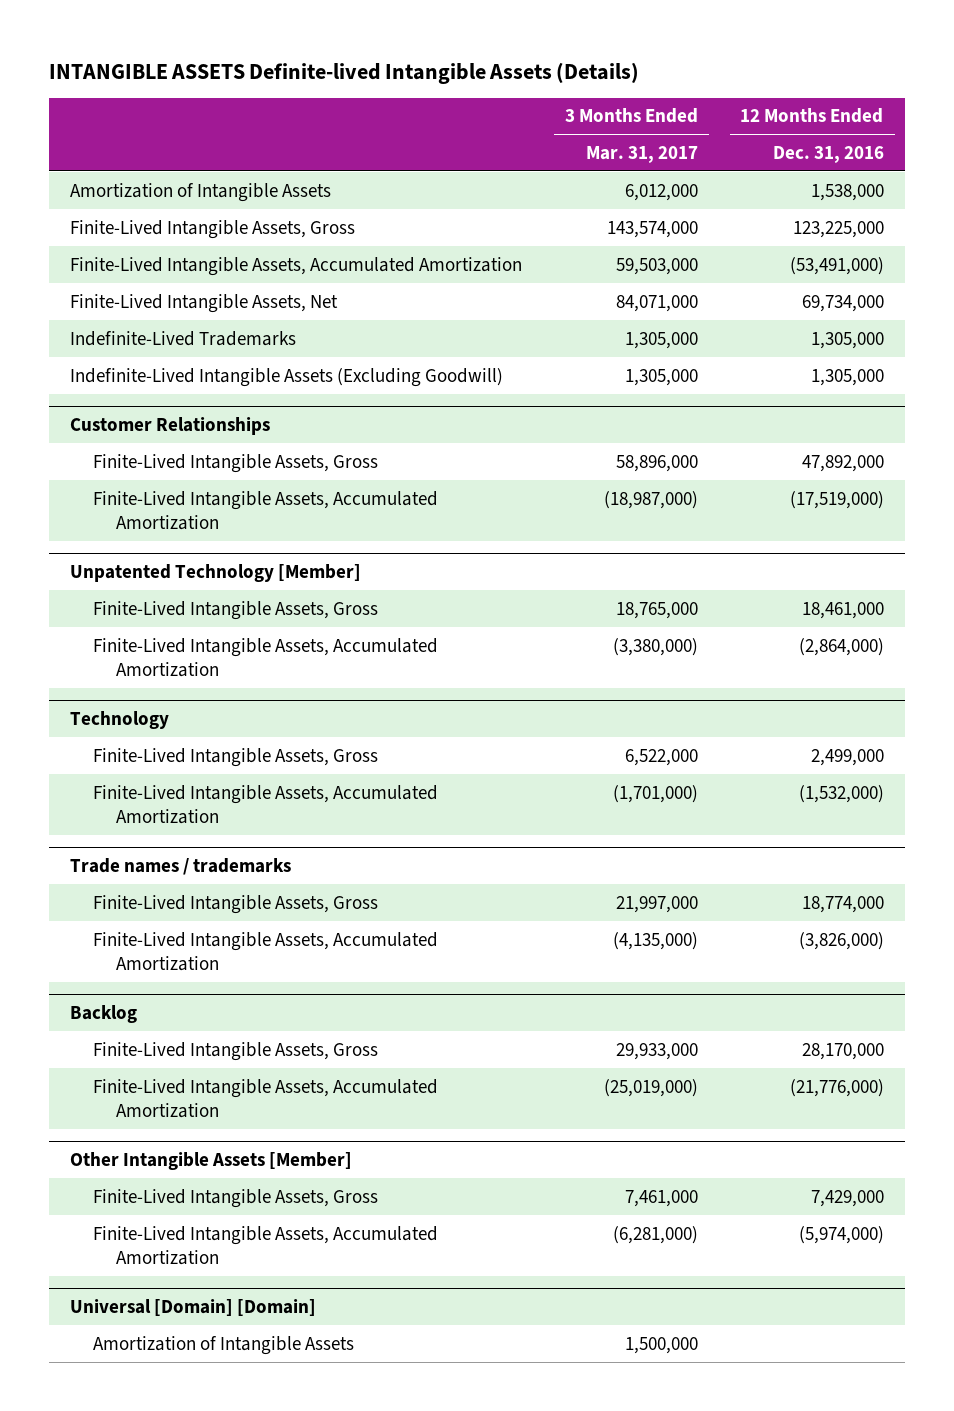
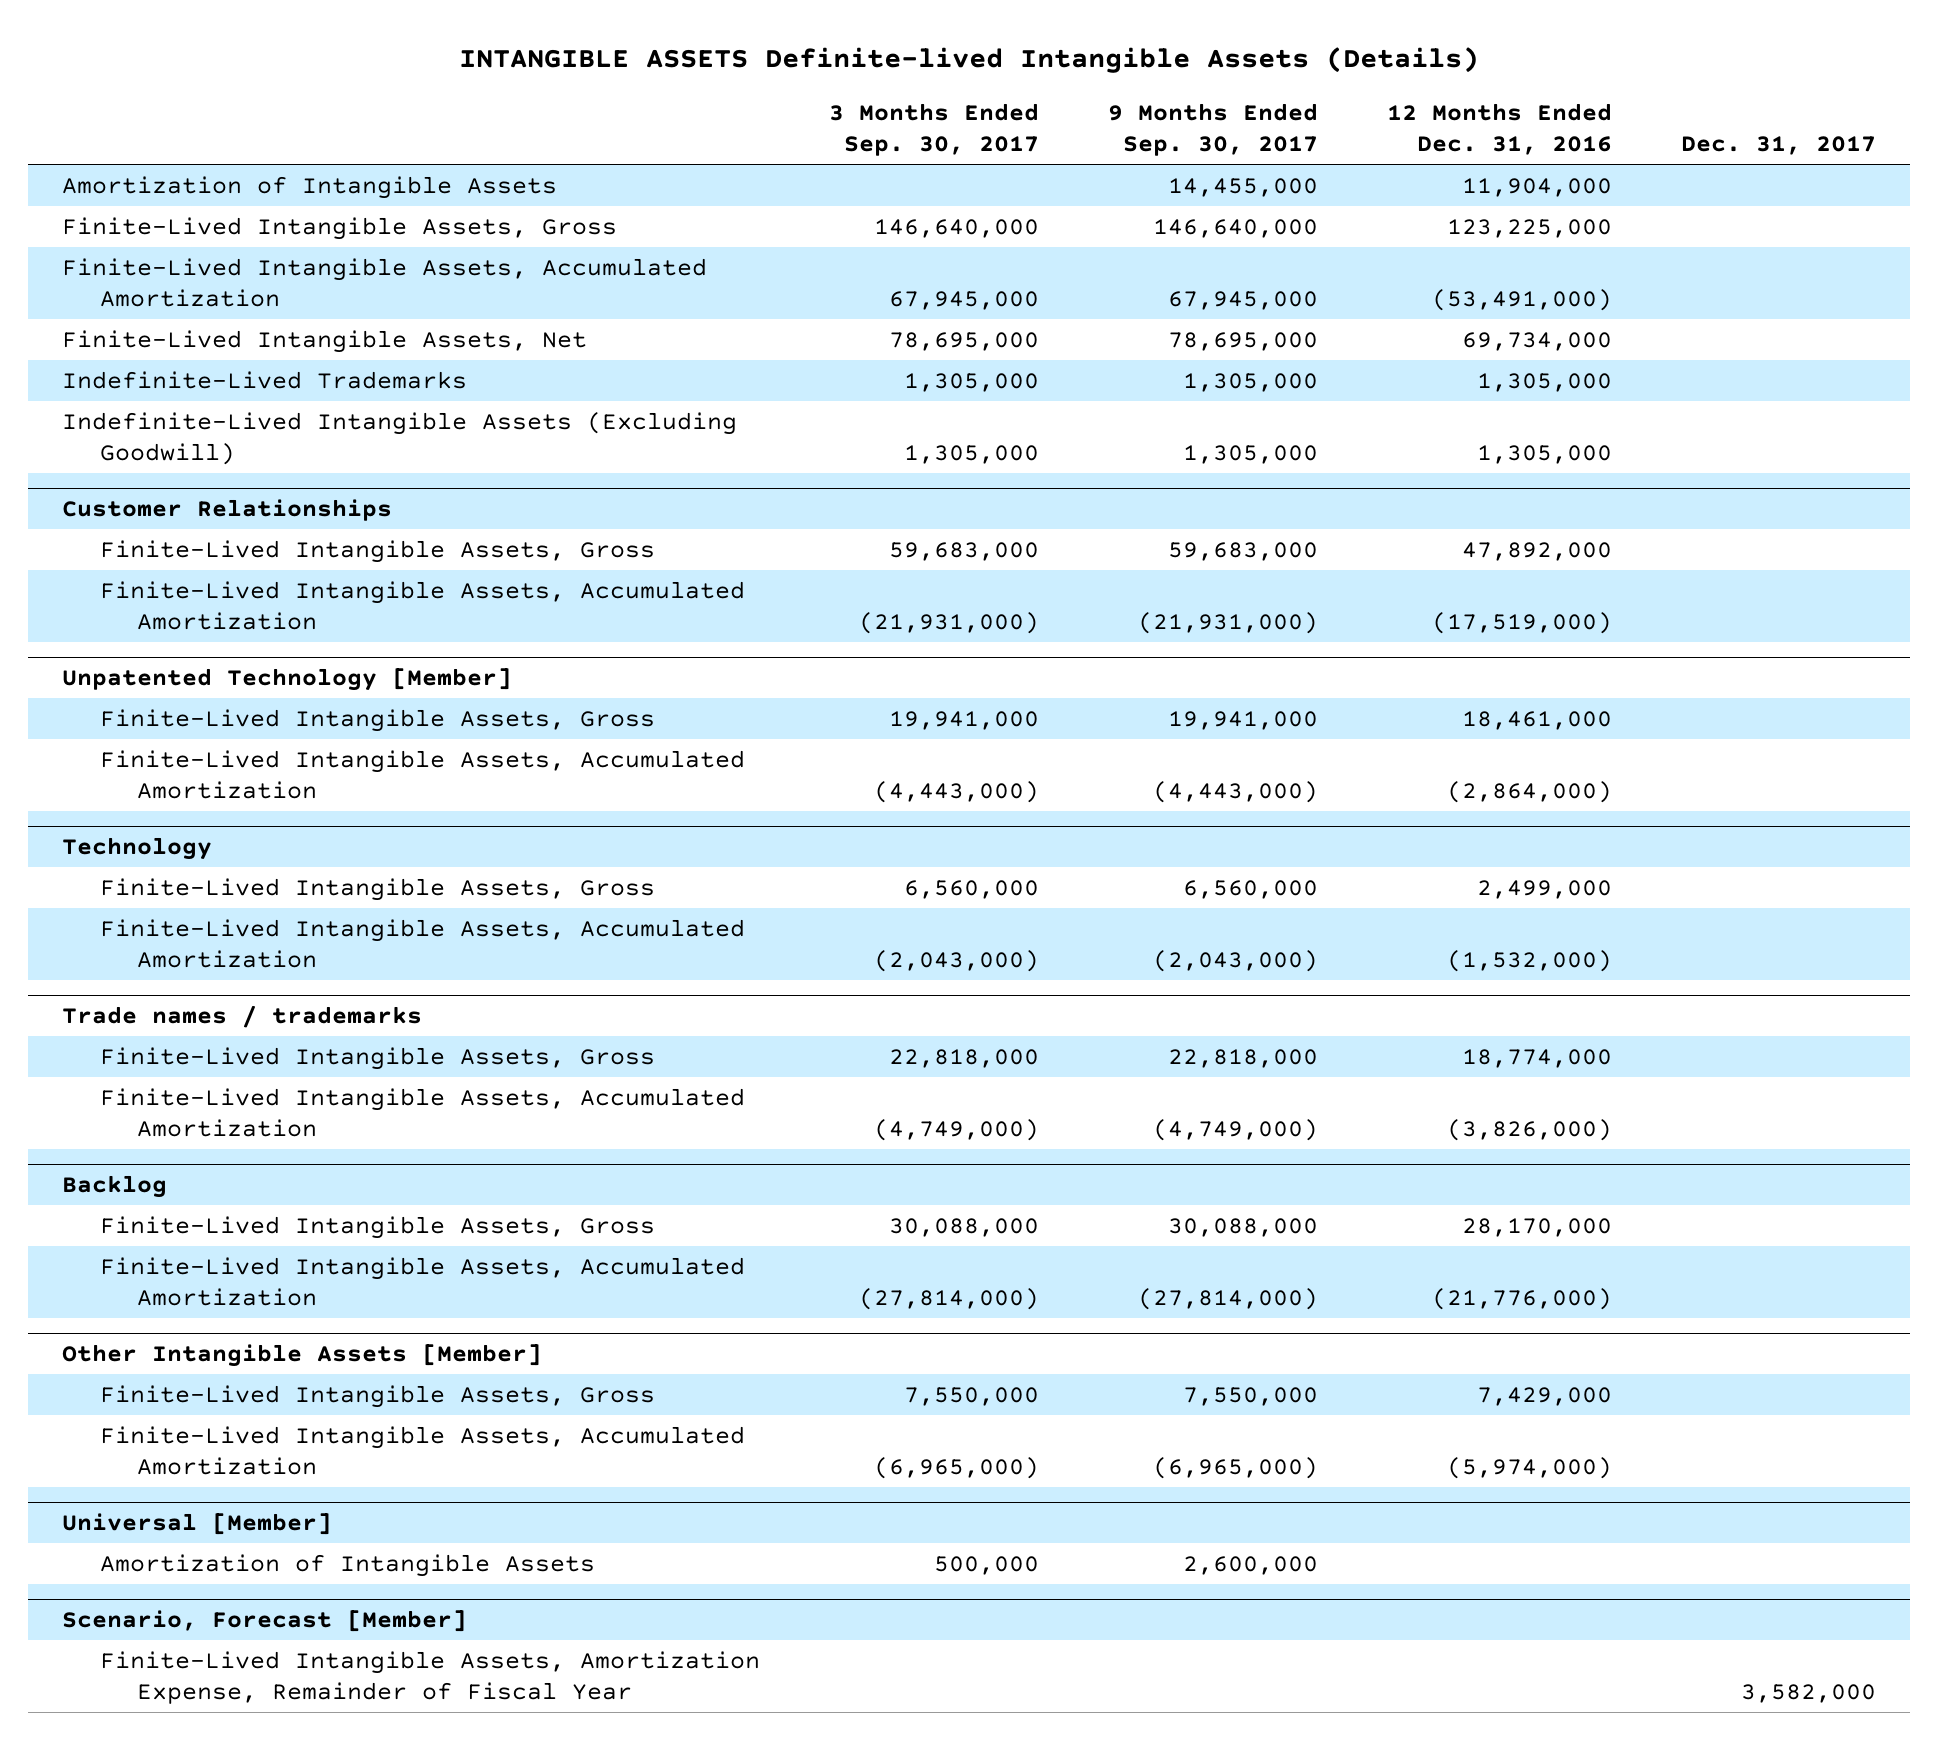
- | 3 Months Ended Mar. 31, 2017 | 12 Months Ended Dec. 31, 2016
+ | 3 Months Ended Sep. 30, 2017 | 9 Months Ended Sep. 30, 2017 | 12 Months Ended Dec. 31, 2016 | Dec. 31, 2017
- Amortization of Intangible Assets | 6,012,000 | 1,538,000
+ Amortization of Intangible Assets | | 14,455,000 | 11,904,000 |
- Universal [Domain] [Domain]
+ Universal [Member]
+ Scenario, Forecast [Member]
+ Finite-Lived Intangible Assets, Amortization Expense, Remainder of Fiscal Year | | | | 3,582,000

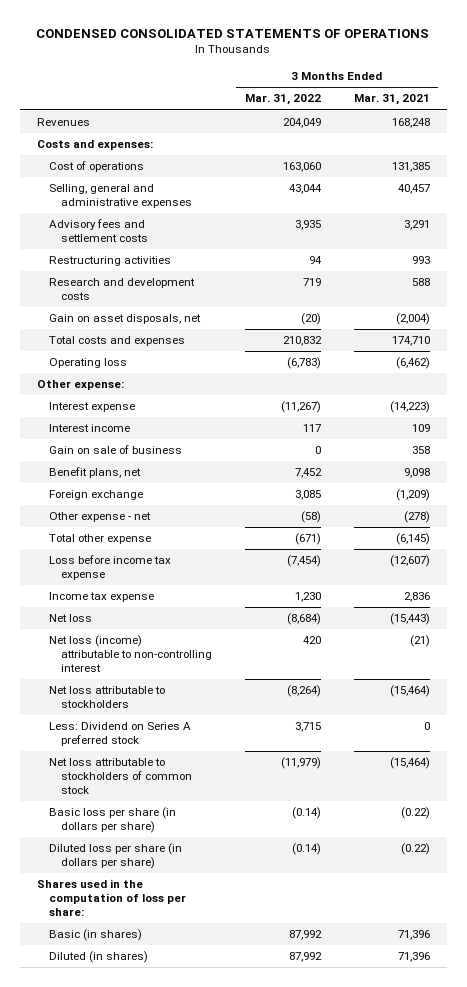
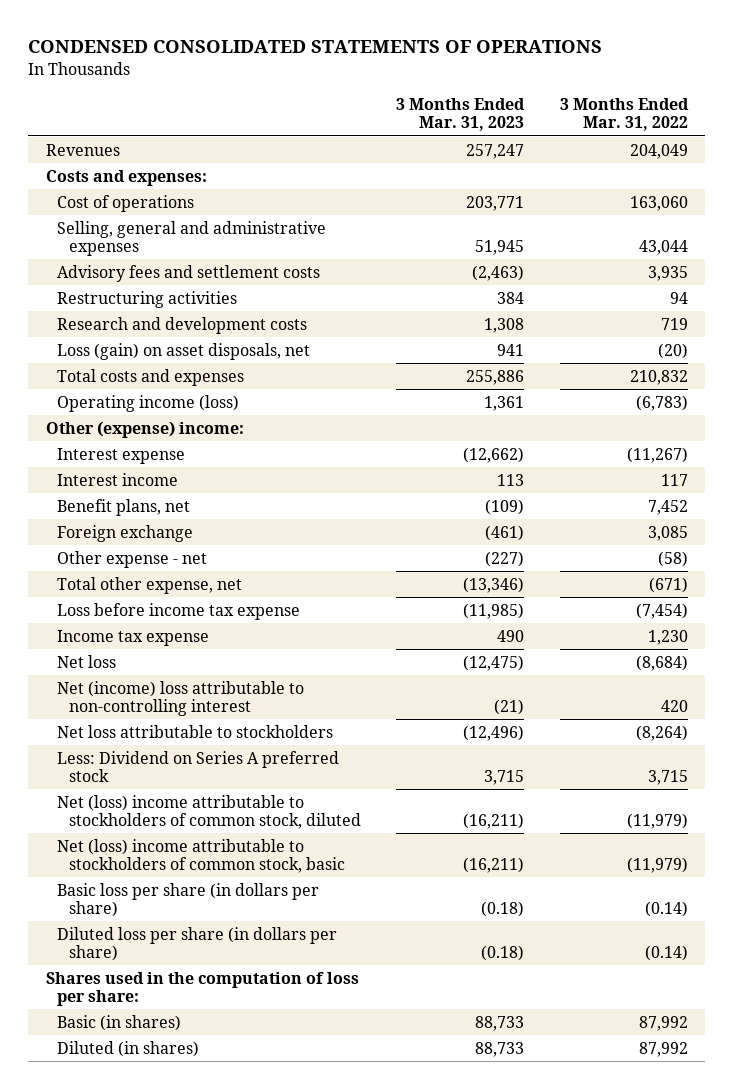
- | 3 Months Ended Mar. 31, 2022 | 3 Months Ended Mar. 31, 2021
+ | 3 Months Ended Mar. 31, 2023 | 3 Months Ended Mar. 31, 2022
- Gain on asset disposals, net | (20) | (2,004)
+ Loss (gain) on asset disposals, net | 941 | (20)
- Operating loss | (6,783) | (6,462)
- Other expense:
+ Operating income (loss) | 1,361 | (6,783)
+ Other (expense) income:
- Gain on sale of business | 0 | 358
- Total other expense | (671) | (6,145)
+ Total other expense, net | (13,346) | (671)
- Net loss (income) attributable to non-controlling interest | 420 | (21)
+ Net (income) loss attributable to non-controlling interest | (21) | 420
- Net loss attributable to stockholders of common stock | (11,979) | (15,464)
+ Net (loss) income attributable to stockholders of common stock, diluted | (16,211) | (11,979)
+ Net (loss) income attributable to stockholders of common stock, basic | (16,211) | (11,979)

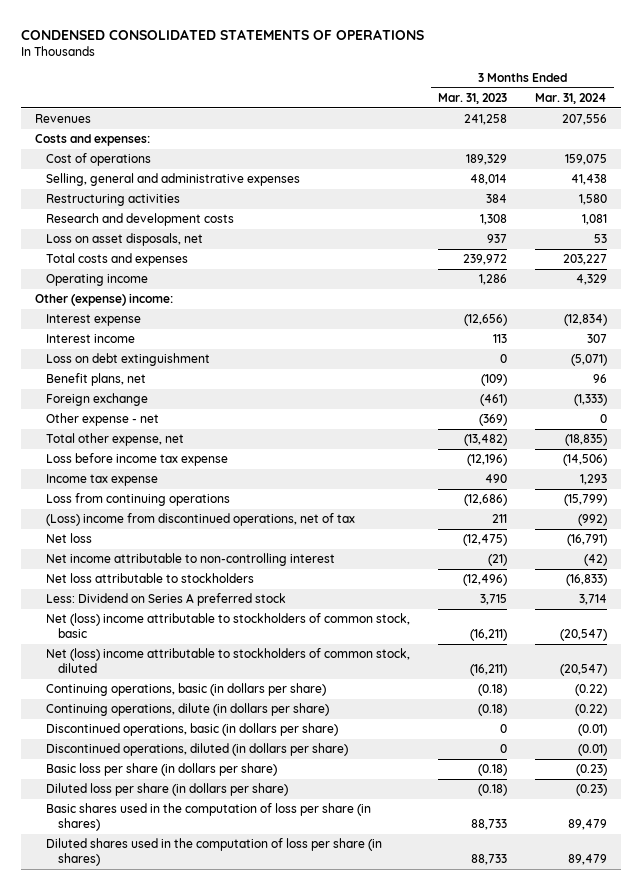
- | 3 Months Ended Mar. 31, 2023 | 3 Months Ended Mar. 31, 2022
+ | 3 Months Ended Mar. 31, 2023 | 3 Months Ended Mar. 31, 2024
- Revenues | 257,247 | 204,049
+ Revenues | 241,258 | 207,556
- Cost of operations | 203,771 | 163,060
- Selling, general and administrative expenses | 51,945 | 43,044
- Advisory fees and settlement costs | (2,463) | 3,935
+ Cost of operations | 189,329 | 159,075
+ Selling, general and administrative expenses | 48,014 | 41,438
- Loss (gain) on asset disposals, net | 941 | (20)
- Total costs and expenses | 255,886 | 210,832
- Operating income (loss) | 1,361 | (6,783)
+ Loss on asset disposals, net | 937 | 53
+ Total costs and expenses | 239,972 | 203,227
+ Operating income | 1,286 | 4,329
- Interest expense | (12,662) | (11,267)
+ Interest expense | (12,656) | (12,834)
+ Loss on debt extinguishment | 0 | (5,071)
- Other expense - net | (227) | (58)
- Total other expense, net | (13,346) | (671)
- Loss before income tax expense | (11,985) | (7,454)
+ Other expense - net | (369) | 0
+ Total other expense, net | (13,482) | (18,835)
+ Loss before income tax expense | (12,196) | (14,506)
+ Loss from continuing operations | (12,686) | (15,799)
+ (Loss) income from discontinued operations, net of tax | 211 | (992)
- Net (income) loss attributable to non-controlling interest | (21) | 420
+ Net income attributable to non-controlling interest | (21) | (42)
moved down: Net (loss) income attributable to stockholders of common stock, diluted | (16,211) | (20,547)
+ Continuing operations, basic (in dollars per share) | (0.18) | (0.22)
+ Continuing operations, dilute (in dollars per share) | (0.18) | (0.22)
+ Discontinued operations, basic (in dollars per share) | 0 | (0.01)
+ Discontinued operations, diluted (in dollars per share) | 0 | (0.01)
- Shares used in the computation of loss per share:
- Basic (in shares) | 88,733 | 87,992
- Diluted (in shares) | 88,733 | 87,992
+ Basic shares used in the computation of loss per share (in shares) | 88,733 | 89,479
+ Diluted shares used in the computation of loss per share (in shares) | 88,733 | 89,479

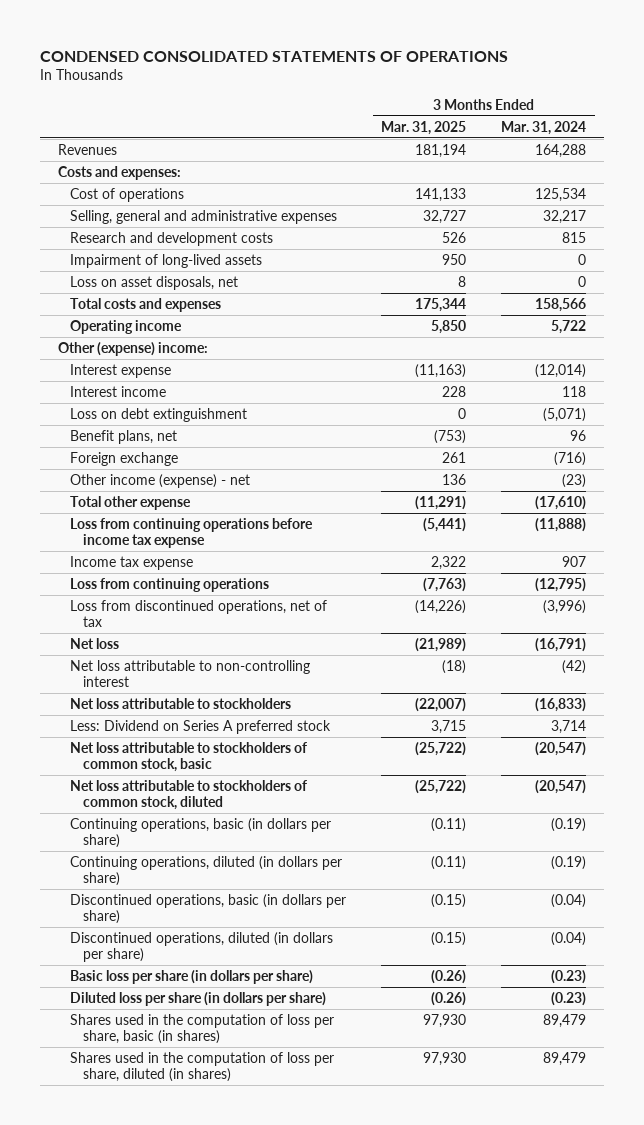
- | 3 Months Ended Mar. 31, 2023 | 3 Months Ended Mar. 31, 2024
+ | 3 Months Ended Mar. 31, 2025 | 3 Months Ended Mar. 31, 2024
- Revenues | 241,258 | 207,556
+ Revenues | 181,194 | 164,288
- Cost of operations | 189,329 | 159,075
- Selling, general and administrative expenses | 48,014 | 41,438
- Restructuring activities | 384 | 1,580
- Research and development costs | 1,308 | 1,081
- Loss on asset disposals, net | 937 | 53
- Total costs and expenses | 239,972 | 203,227
- Operating income | 1,286 | 4,329
+ Cost of operations | 141,133 | 125,534
+ Selling, general and administrative expenses | 32,727 | 32,217
+ Research and development costs | 526 | 815
+ Impairment of long-lived assets | 950 | 0
+ Loss on asset disposals, net | 8 | 0
+ Total costs and expenses | 175,344 | 158,566
+ Operating income | 5,850 | 5,722
- Interest expense | (12,656) | (12,834)
- Interest income | 113 | 307
+ Interest expense | (11,163) | (12,014)
+ Interest income | 228 | 118
- Foreign exchange | (461) | (1,333)
- Other expense - net | (369) | 0
- Total other expense, net | (13,482) | (18,835)
- Loss before income tax expense | (12,196) | (14,506)
- Income tax expense | 490 | 1,293
- Loss from continuing operations | (12,686) | (15,799)
- (Loss) income from discontinued operations, net of tax | 211 | (992)
+ Foreign exchange | 261 | (716)
+ Other income (expense) - net | 136 | (23)
+ Total other expense | (11,291) | (17,610)
+ Loss from continuing operations before income tax expense | (5,441) | (11,888)
+ Income tax expense | 2,322 | 907
+ Loss from continuing operations | (7,763) | (12,795)
+ Loss from discontinued operations, net of tax | (14,226) | (3,996)
- Net income attributable to non-controlling interest | (21) | (42)
+ Net loss attributable to non-controlling interest | (18) | (42)
- Net (loss) income attributable to stockholders of common stock, basic | (16,211) | (20,547)
- Net (loss) income attributable to stockholders of common stock, diluted | (16,211) | (20,547)
- Continuing operations, basic (in dollars per share) | (0.18) | (0.22)
- Continuing operations, dilute (in dollars per share) | (0.18) | (0.22)
- Discontinued operations, basic (in dollars per share) | 0 | (0.01)
- Discontinued operations, diluted (in dollars per share) | 0 | (0.01)
+ Net loss attributable to stockholders of common stock, basic | (25,722) | (20,547)
+ Net loss attributable to stockholders of common stock, diluted | (25,722) | (20,547)
+ Continuing operations, basic (in dollars per share) | (0.11) | (0.19)
+ Continuing operations, diluted (in dollars per share) | (0.11) | (0.19)
+ Discontinued operations, basic (in dollars per share) | (0.15) | (0.04)
+ Discontinued operations, diluted (in dollars per share) | (0.15) | (0.04)
- Basic shares used in the computation of loss per share (in shares) | 88,733 | 89,479
- Diluted shares used in the computation of loss per share (in shares) | 88,733 | 89,479
+ Shares used in the computation of loss per share, basic (in shares) | 97,930 | 89,479
+ Shares used in the computation of loss per share, diluted (in shares) | 97,930 | 89,479

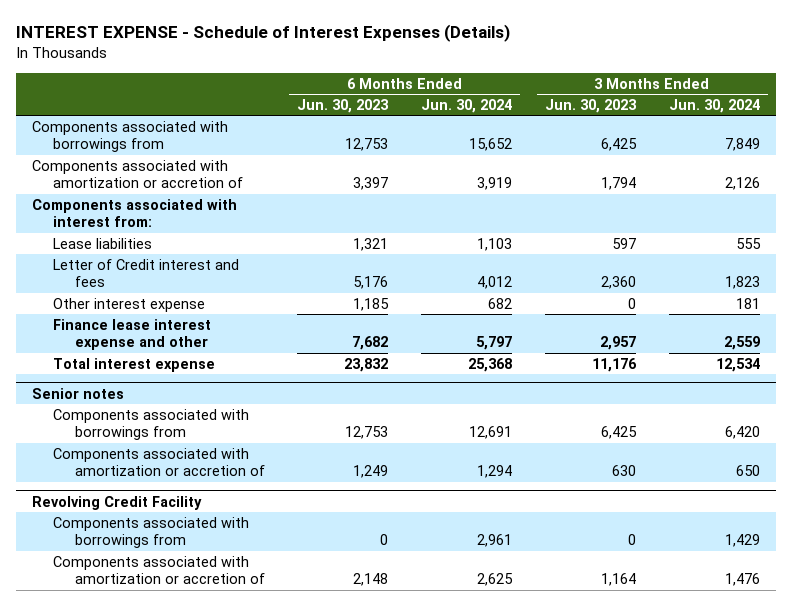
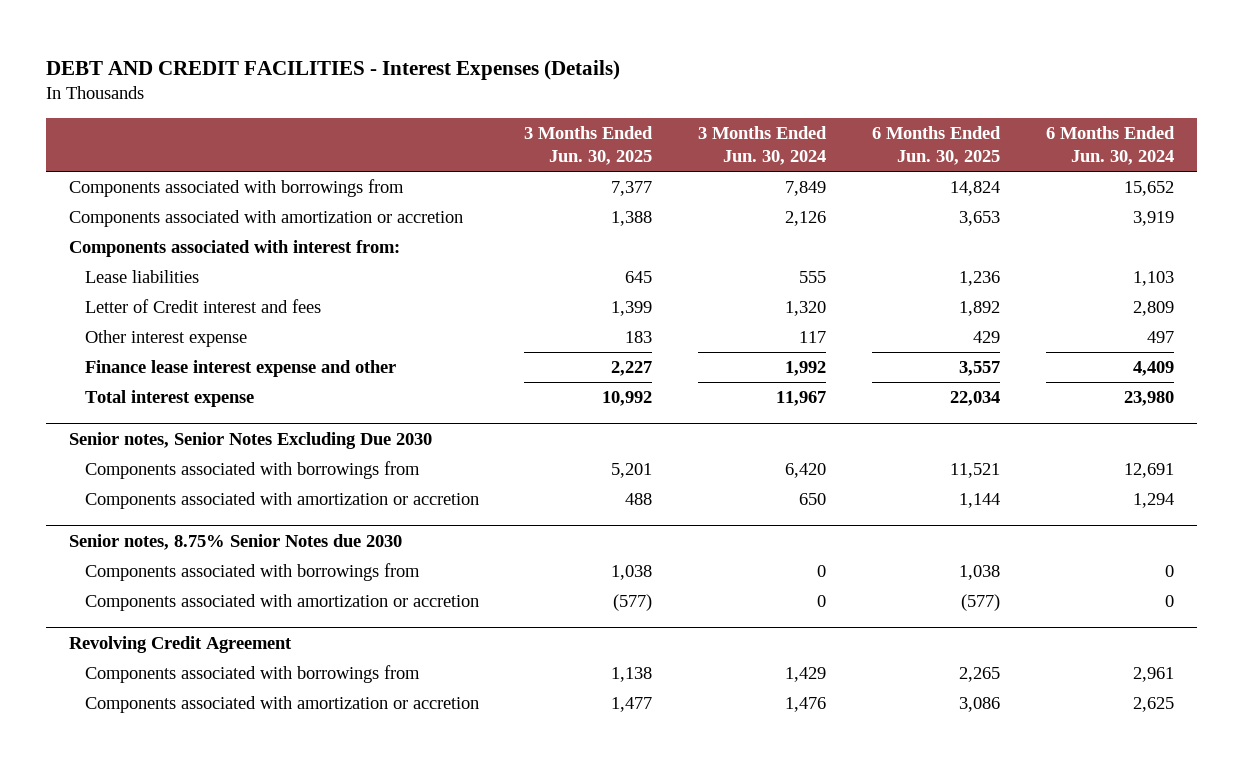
- INTEREST EXPENSE - Schedule of Interest Expenses (Details)
+ DEBT AND CREDIT FACILITIES - Interest Expenses (Details)
- | 6 Months Ended Jun. 30, 2023 | 6 Months Ended Jun. 30, 2024 | 3 Months Ended Jun. 30, 2023 | 3 Months Ended Jun. 30, 2024
+ | 3 Months Ended Jun. 30, 2025 | 3 Months Ended Jun. 30, 2024 | 6 Months Ended Jun. 30, 2025 | 6 Months Ended Jun. 30, 2024
- Components associated with amortization or accretion of | 3,397 | 3,919 | 1,794 | 2,126
+ Components associated with amortization or accretion | 1,388 | 2,126 | 3,653 | 3,919
- Letter of Credit interest and fees | 5,176 | 4,012 | 2,360 | 1,823
- Other interest expense | 1,185 | 682 | 0 | 181
- Finance lease interest expense and other | 7,682 | 5,797 | 2,957 | 2,559
- Total interest expense | 23,832 | 25,368 | 11,176 | 12,534
- Senior notes
+ Letter of Credit interest and fees | 1,399 | 1,320 | 1,892 | 2,809
+ Other interest expense | 183 | 117 | 429 | 497
+ Finance lease interest expense and other | 2,227 | 1,992 | 3,557 | 4,409
+ Total interest expense | 10,992 | 11,967 | 22,034 | 23,980
+ Senior notes, Senior Notes Excluding Due 2030
- Components associated with amortization or accretion of | 1,249 | 1,294 | 630 | 650
- Revolving Credit Facility
+ Components associated with amortization or accretion | 488 | 650 | 1,144 | 1,294
+ Senior notes, 8.75% Senior Notes due 2030
+ Components associated with borrowings from | 1,038 | 0 | 1,038 | 0
+ Components associated with amortization or accretion | (577) | 0 | (577) | 0
+ Revolving Credit Agreement
- Components associated with amortization or accretion of | 2,148 | 2,625 | 1,164 | 1,476
+ Components associated with amortization or accretion | 1,477 | 1,476 | 3,086 | 2,625

